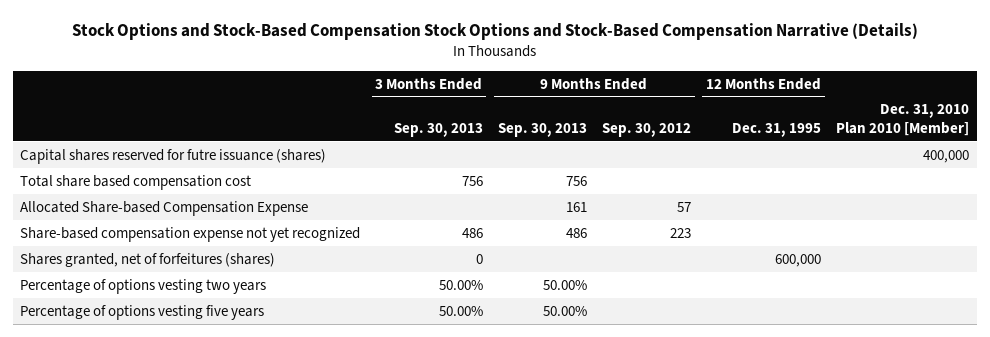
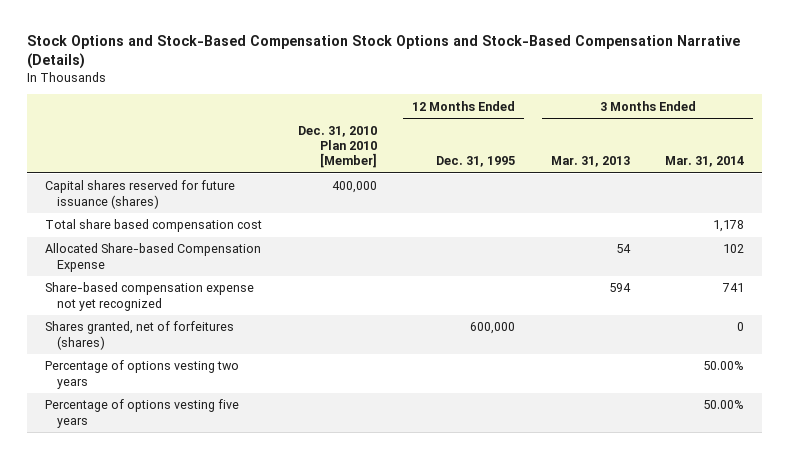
- | 3 Months Ended Sep. 30, 2013 | 9 Months Ended Sep. 30, 2013 | 9 Months Ended Sep. 30, 2012 | 12 Months Ended Dec. 31, 1995 | Dec. 31, 2010 Plan 2010 [Member]
+ | Dec. 31, 2010 Plan 2010 [Member] | 12 Months Ended Dec. 31, 1995 | 3 Months Ended Mar. 31, 2013 | 3 Months Ended Mar. 31, 2014
- Capital shares reserved for futre issuance (shares) | | | | | 400,000
+ Capital shares reserved for future issuance (shares) | 400,000 | | |

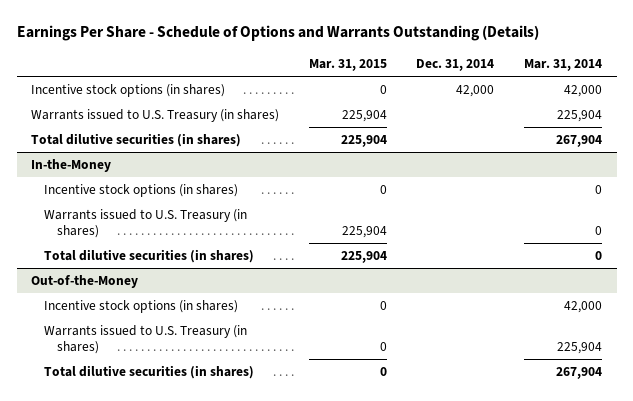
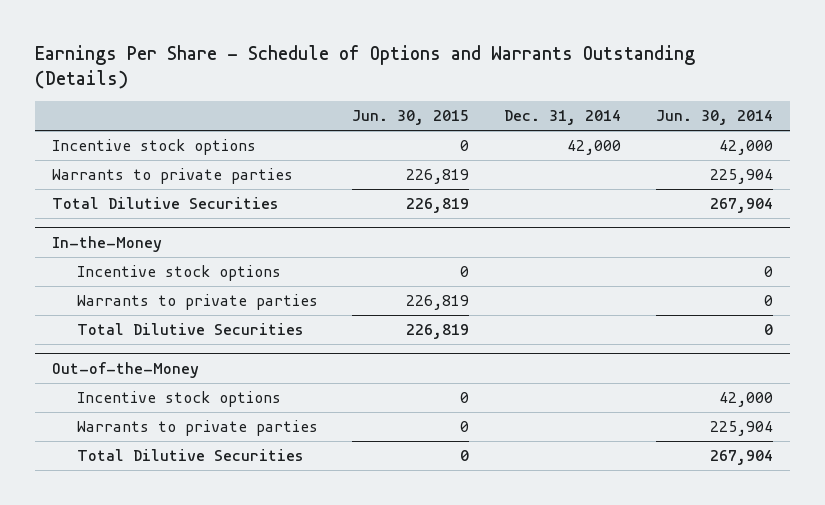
- | Mar. 31, 2015 | Dec. 31, 2014 | Mar. 31, 2014
+ | Jun. 30, 2015 | Dec. 31, 2014 | Jun. 30, 2014
- Incentive stock options (in shares) | 0 | 42,000 | 42,000
- Warrants issued to U.S. Treasury (in shares) | 225,904 | | 225,904
- Total dilutive securities (in shares) | 225,904 | | 267,904
+ Incentive stock options | 0 | 42,000 | 42,000
+ Warrants to private parties | 226,819 | | 225,904
+ Total Dilutive Securities | 226,819 | | 267,904
@ In-the-Money
- Incentive stock options (in shares) | 0 | | 0
- Warrants issued to U.S. Treasury (in shares) | 225,904 | | 0
- Total dilutive securities (in shares) | 225,904 | | 0
+ Incentive stock options | 0 | | 0
+ Warrants to private parties | 226,819 | | 0
+ Total Dilutive Securities | 226,819 | | 0
@ Out-of-the-Money
- Incentive stock options (in shares) | 0 | | 42,000
- Warrants issued to U.S. Treasury (in shares) | 0 | | 225,904
- Total dilutive securities (in shares) | 0 | | 267,904
+ Incentive stock options | 0 | | 42,000
+ Warrants to private parties | 0 | | 225,904
+ Total Dilutive Securities | 0 | | 267,904

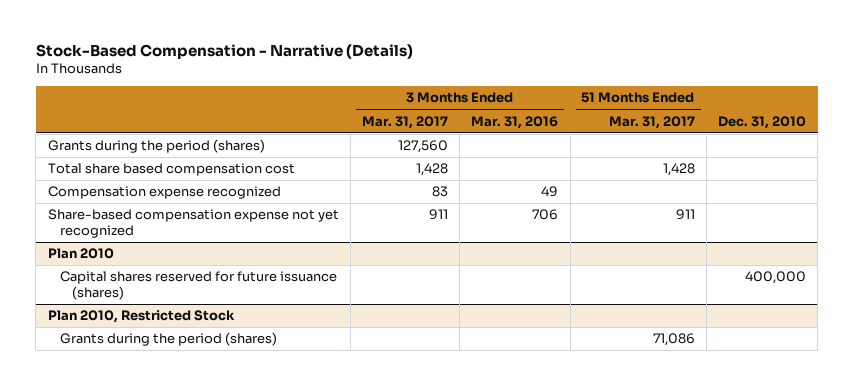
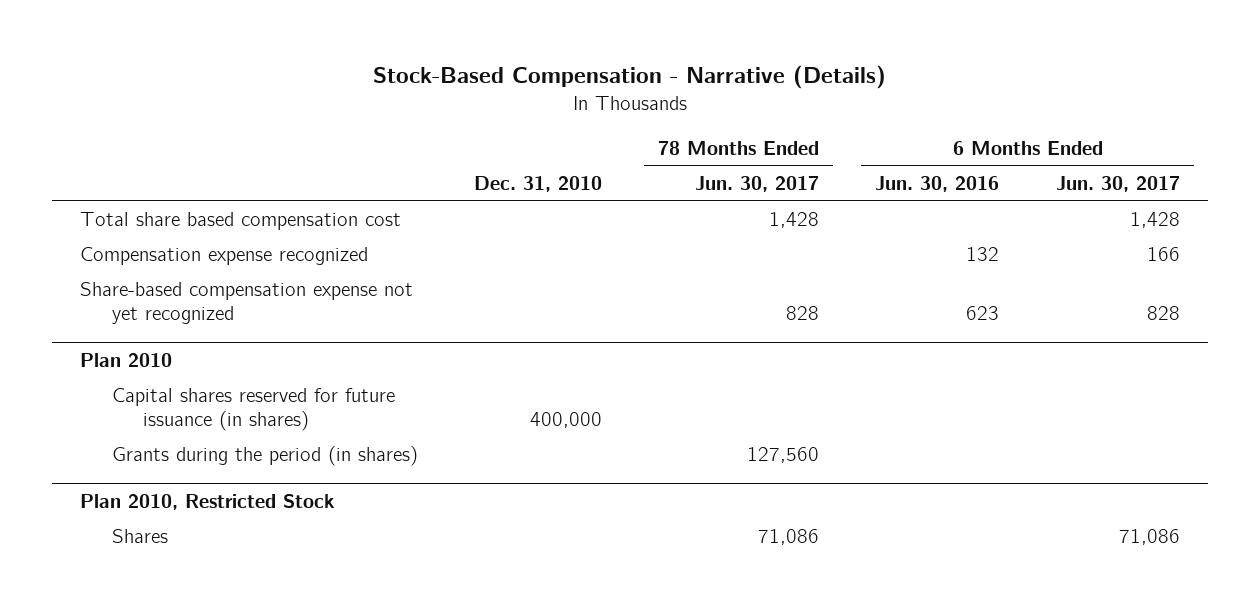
- | 3 Months Ended Mar. 31, 2017 | 3 Months Ended Mar. 31, 2016 | 51 Months Ended Mar. 31, 2017 | Dec. 31, 2010
+ | Dec. 31, 2010 | 78 Months Ended Jun. 30, 2017 | 6 Months Ended Jun. 30, 2016 | 6 Months Ended Jun. 30, 2017
- Grants during the period (shares) | 127,560 | | |
@ Plan 2010
- Capital shares reserved for future issuance (shares) | | | | 400,000
+ Capital shares reserved for future issuance (in shares) | 400,000 | | |
+ Grants during the period (in shares) | | 127,560 | |
@ Plan 2010, Restricted Stock
- Grants during the period (shares) | | | 71,086 |
+ Shares | | 71,086 | | 71,086

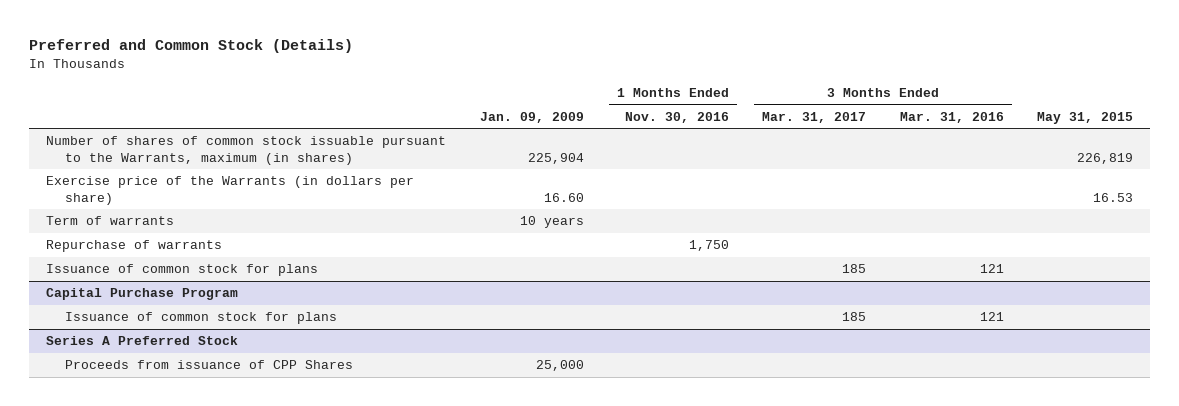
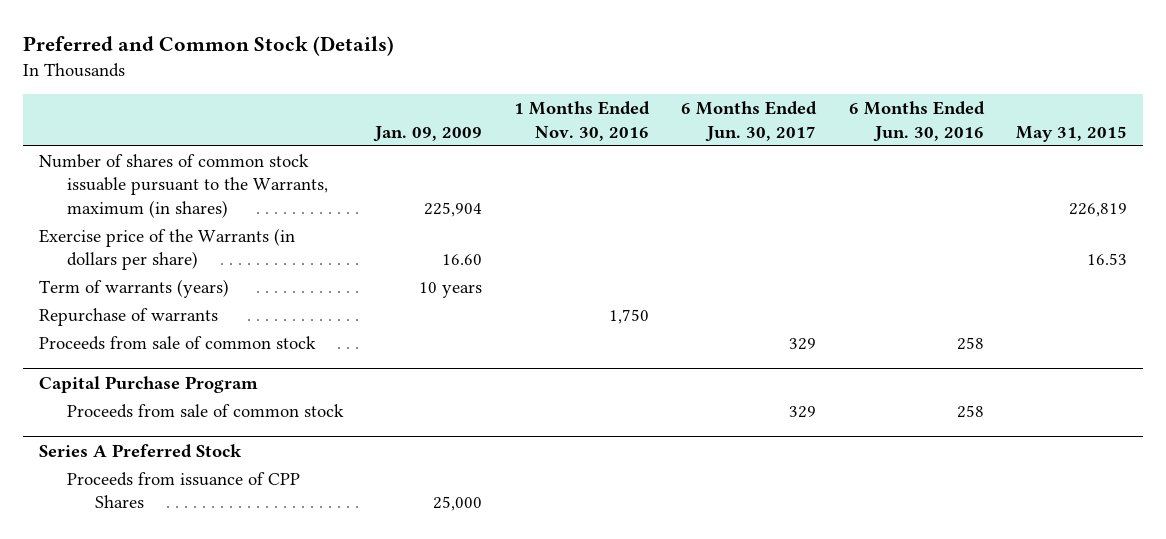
- | Jan. 09, 2009 | 1 Months Ended Nov. 30, 2016 | 3 Months Ended Mar. 31, 2017 | 3 Months Ended Mar. 31, 2016 | May 31, 2015
+ | Jan. 09, 2009 | 1 Months Ended Nov. 30, 2016 | 6 Months Ended Jun. 30, 2017 | 6 Months Ended Jun. 30, 2016 | May 31, 2015
- Term of warrants | 10 years | | | |
+ Term of warrants (years) | 10 years | | | |
- Issuance of common stock for plans | | | 185 | 121 |
+ Proceeds from sale of common stock | | | 329 | 258 |
@ Capital Purchase Program
- Issuance of common stock for plans | | | 185 | 121 |
+ Proceeds from sale of common stock | | | 329 | 258 |

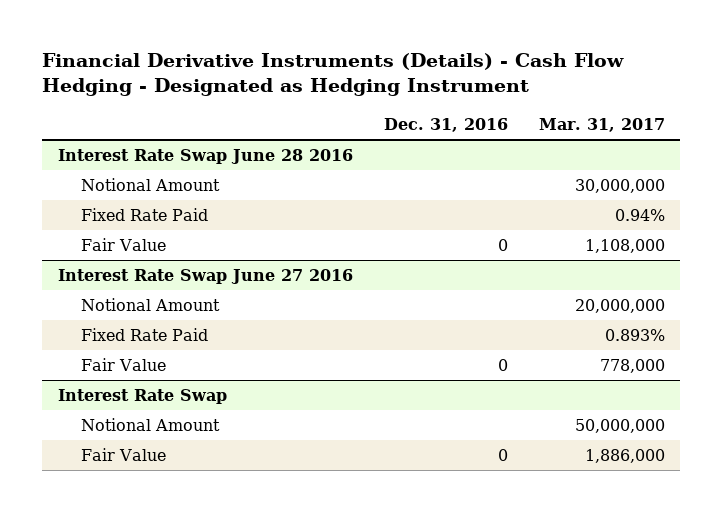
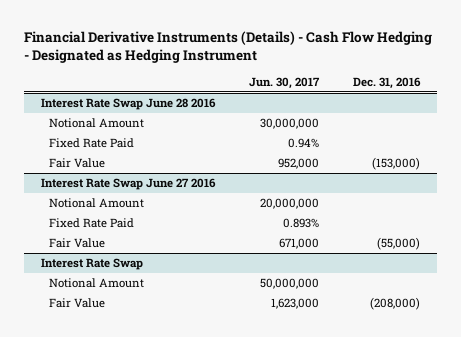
- | Dec. 31, 2016 | Mar. 31, 2017
+ | Jun. 30, 2017 | Dec. 31, 2016
@ Interest Rate Swap June 28 2016
- Fair Value | 0 | 1,108,000
+ Fair Value | 952,000 | (153,000)
@ Interest Rate Swap June 27 2016
- Fair Value | 0 | 778,000
+ Fair Value | 671,000 | (55,000)
@ Interest Rate Swap
- Fair Value | 0 | 1,886,000
+ Fair Value | 1,623,000 | (208,000)

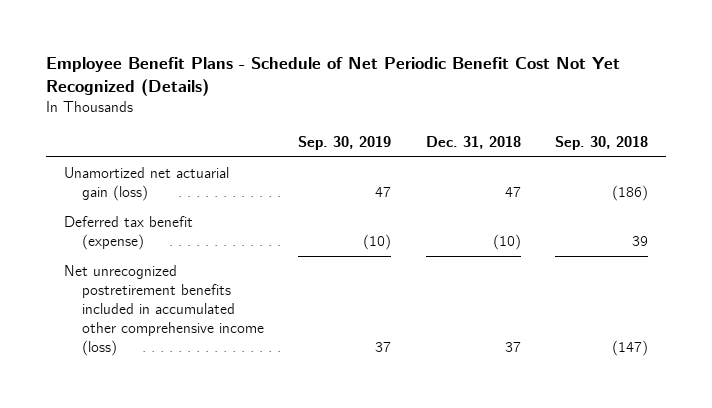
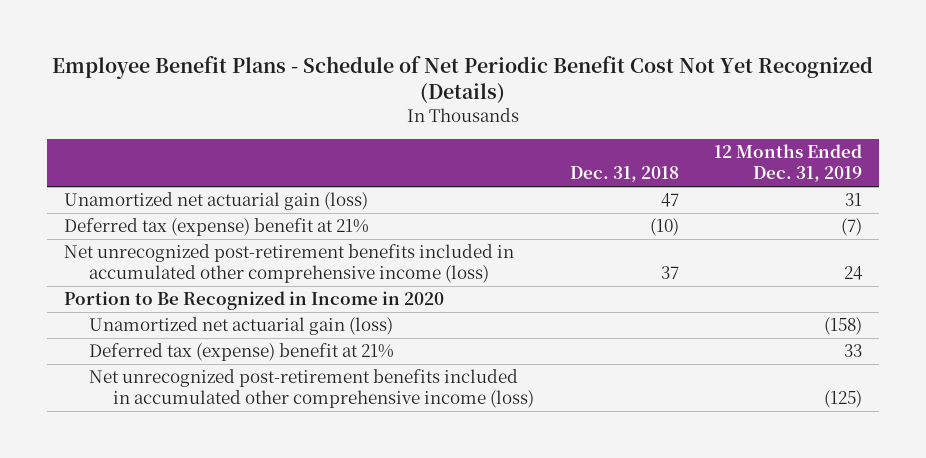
- | Sep. 30, 2019 | Dec. 31, 2018 | Sep. 30, 2018
+ | Dec. 31, 2018 | 12 Months Ended Dec. 31, 2019
- Deferred tax benefit (expense) | (10) | (10) | 39
- Net unrecognized postretirement benefits included in accumulated other comprehensive income (loss) | 37 | 37 | (147)
+ Deferred tax (expense) benefit at 21% | (10) | (7)
+ Net unrecognized post-retirement benefits included in accumulated other comprehensive income (loss) | 37 | 24
+ Portion to Be Recognized in Income in 2020
+ Unamortized net actuarial gain (loss) | | (158)
+ Deferred tax (expense) benefit at 21% | | 33
+ Net unrecognized post-retirement benefits included in accumulated other comprehensive income (loss) | | (125)

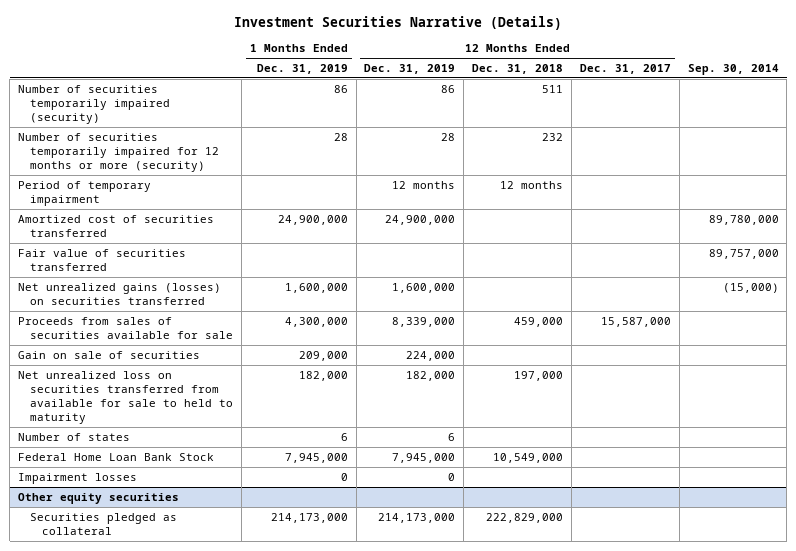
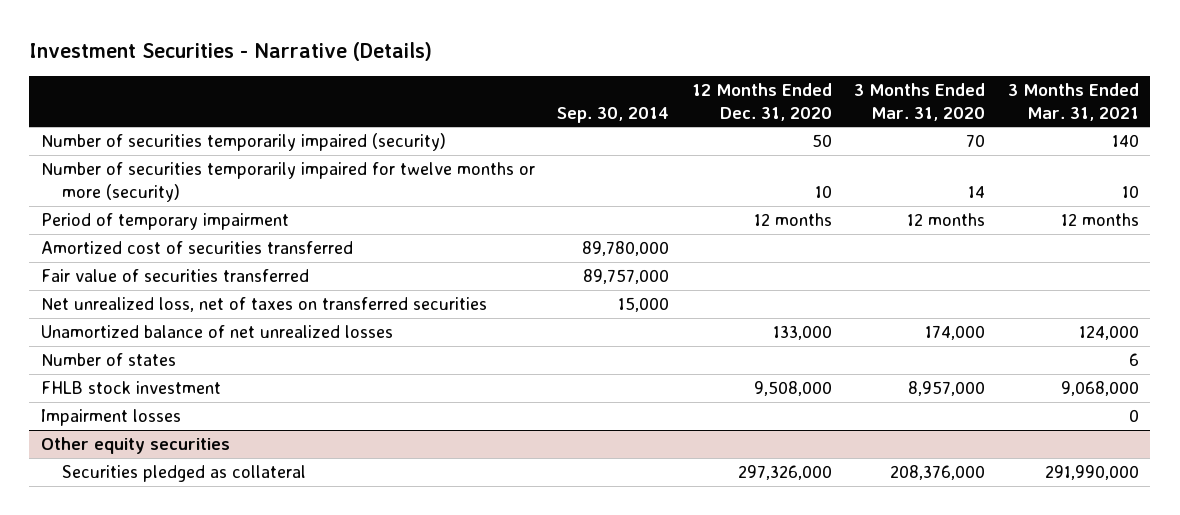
- Investment Securities Narrative (Details)
+ Investment Securities - Narrative (Details)
- | 1 Months Ended Dec. 31, 2019 | 12 Months Ended Dec. 31, 2019 | 12 Months Ended Dec. 31, 2018 | 12 Months Ended Dec. 31, 2017 | Sep. 30, 2014
+ | Sep. 30, 2014 | 12 Months Ended Dec. 31, 2020 | 3 Months Ended Mar. 31, 2020 | 3 Months Ended Mar. 31, 2021
- Number of securities temporarily impaired for 12 months or more (security) | 28 | 28 | 232 | |
+ Number of securities temporarily impaired for twelve months or more (security) | | 10 | 14 | 10
- Net unrealized gains (losses) on securities transferred | 1,600,000 | 1,600,000 | | | (15,000)
- Proceeds from sales of securities available for sale | 4,300,000 | 8,339,000 | 459,000 | 15,587,000 |
- Gain on sale of securities | 209,000 | 224,000 | | |
- Net unrealized loss on securities transferred from available for sale to held to maturity | 182,000 | 182,000 | 197,000 | |
+ Net unrealized loss, net of taxes on transferred securities | 15,000 | | |
+ Unamortized balance of net unrealized losses | | 133,000 | 174,000 | 124,000
- Federal Home Loan Bank Stock | 7,945,000 | 7,945,000 | 10,549,000 | |
+ FHLB stock investment | | 9,508,000 | 8,957,000 | 9,068,000

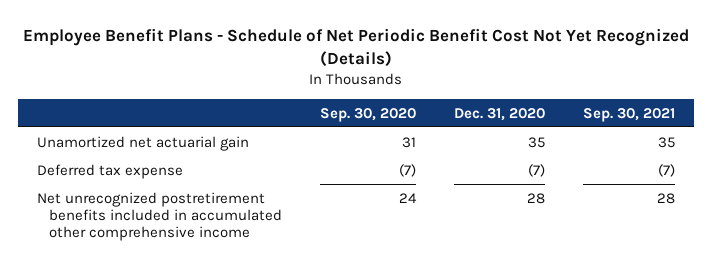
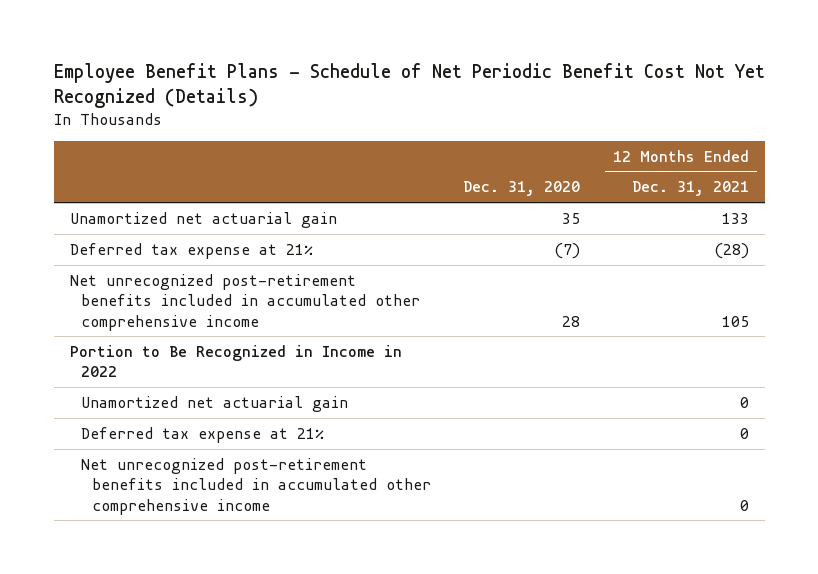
- | Sep. 30, 2020 | Dec. 31, 2020 | Sep. 30, 2021
+ | Dec. 31, 2020 | 12 Months Ended Dec. 31, 2021
- Deferred tax expense | (7) | (7) | (7)
- Net unrecognized postretirement benefits included in accumulated other comprehensive income | 24 | 28 | 28
+ Deferred tax expense at 21% | (7) | (28)
+ Net unrecognized post-retirement benefits included in accumulated other comprehensive income | 28 | 105
+ Portion to Be Recognized in Income in 2022
+ Unamortized net actuarial gain | | 0
+ Deferred tax expense at 21% | | 0
+ Net unrecognized post-retirement benefits included in accumulated other comprehensive income | | 0

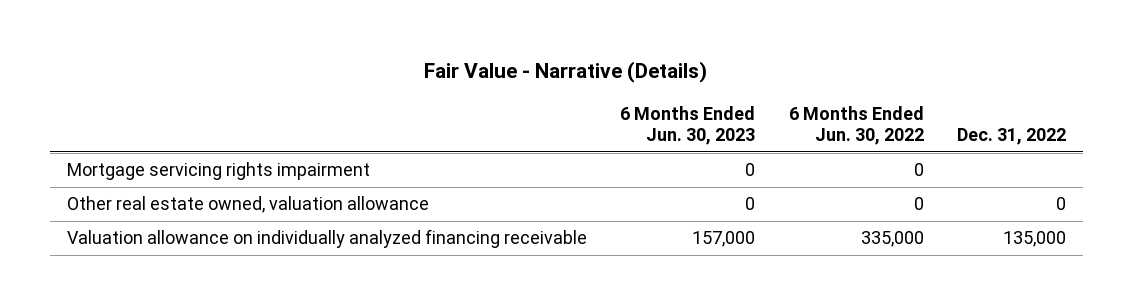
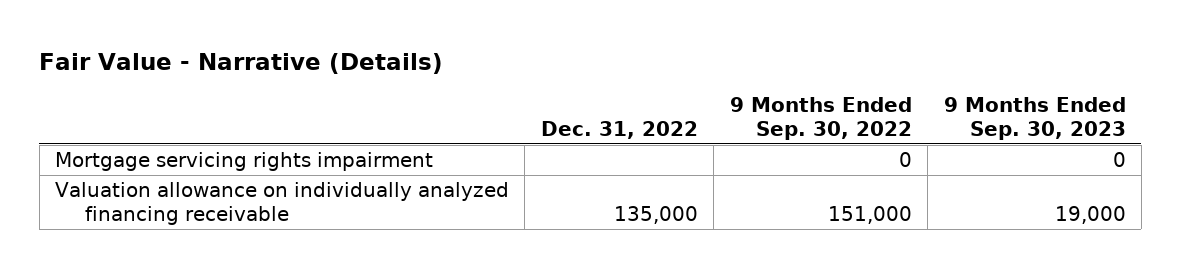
- | 6 Months Ended Jun. 30, 2023 | 6 Months Ended Jun. 30, 2022 | Dec. 31, 2022
+ | Dec. 31, 2022 | 9 Months Ended Sep. 30, 2022 | 9 Months Ended Sep. 30, 2023
- Other real estate owned, valuation allowance | 0 | 0 | 0

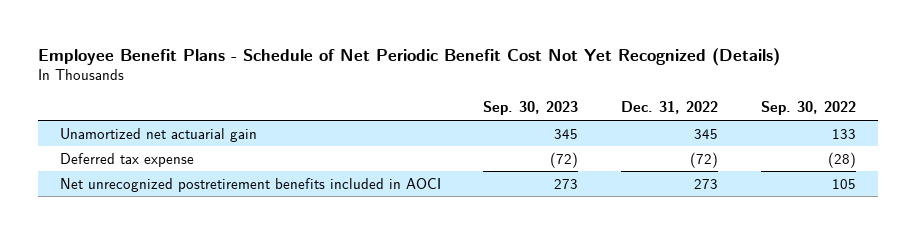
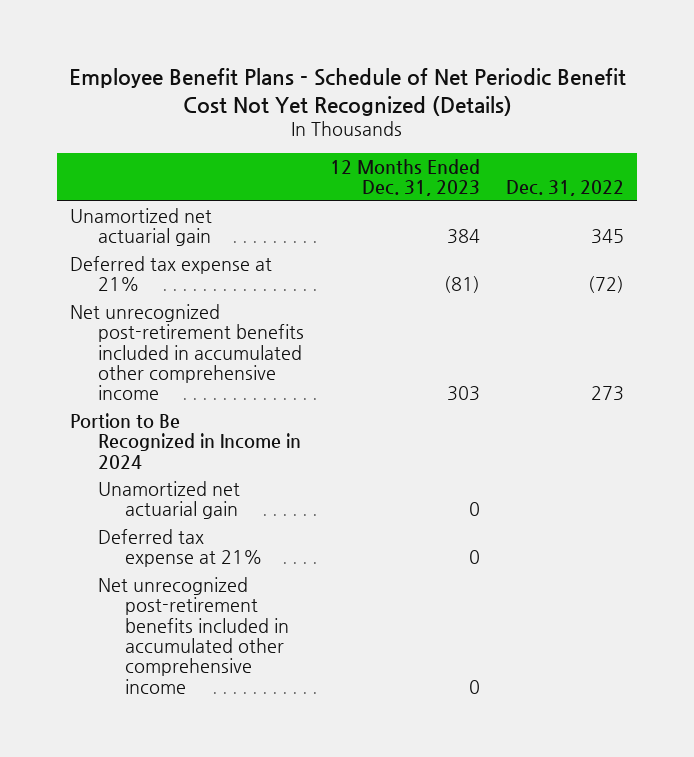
- | Sep. 30, 2023 | Dec. 31, 2022 | Sep. 30, 2022
+ | 12 Months Ended Dec. 31, 2023 | Dec. 31, 2022
- Deferred tax expense | (72) | (72) | (28)
- Net unrecognized postretirement benefits included in AOCI | 273 | 273 | 105
+ Deferred tax expense at 21% | (81) | (72)
+ Net unrecognized post-retirement benefits included in accumulated other comprehensive income | 303 | 273
+ Portion to Be Recognized in Income in 2024
+ Unamortized net actuarial gain | 0 |
+ Deferred tax expense at 21% | 0 |
+ Net unrecognized post-retirement benefits included in accumulated other comprehensive income | 0 |

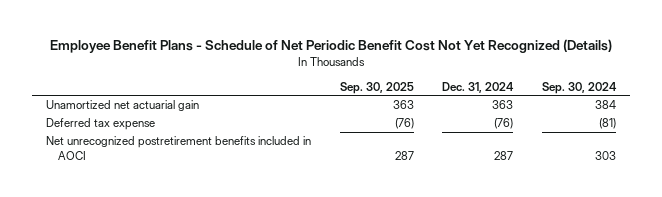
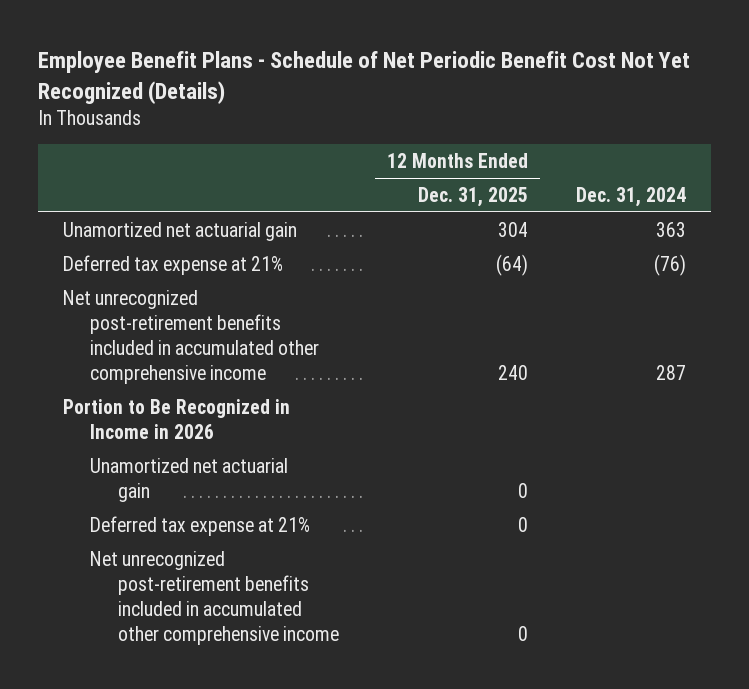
- | Sep. 30, 2025 | Dec. 31, 2024 | Sep. 30, 2024
+ | 12 Months Ended Dec. 31, 2025 | Dec. 31, 2024
- Deferred tax expense | (76) | (76) | (81)
- Net unrecognized postretirement benefits included in AOCI | 287 | 287 | 303
+ Deferred tax expense at 21% | (64) | (76)
+ Net unrecognized post-retirement benefits included in accumulated other comprehensive income | 240 | 287
+ Portion to Be Recognized in Income in 2026
+ Unamortized net actuarial gain | 0 |
+ Deferred tax expense at 21% | 0 |
+ Net unrecognized post-retirement benefits included in accumulated other comprehensive income | 0 |

